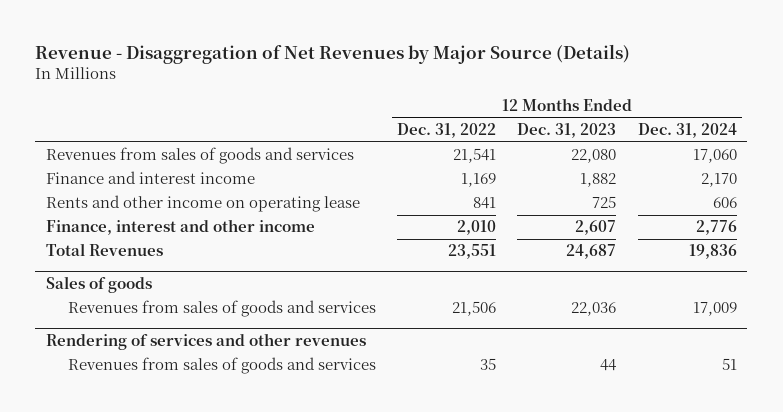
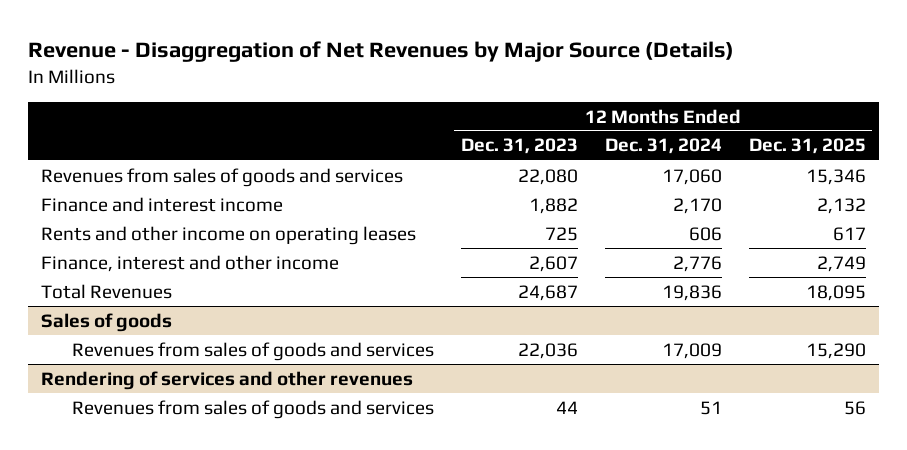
- | 12 Months Ended Dec. 31, 2022 | 12 Months Ended Dec. 31, 2023 | 12 Months Ended Dec. 31, 2024
+ | 12 Months Ended Dec. 31, 2023 | 12 Months Ended Dec. 31, 2024 | 12 Months Ended Dec. 31, 2025
- Rents and other income on operating lease | 841 | 725 | 606
+ Rents and other income on operating leases | 725 | 606 | 617

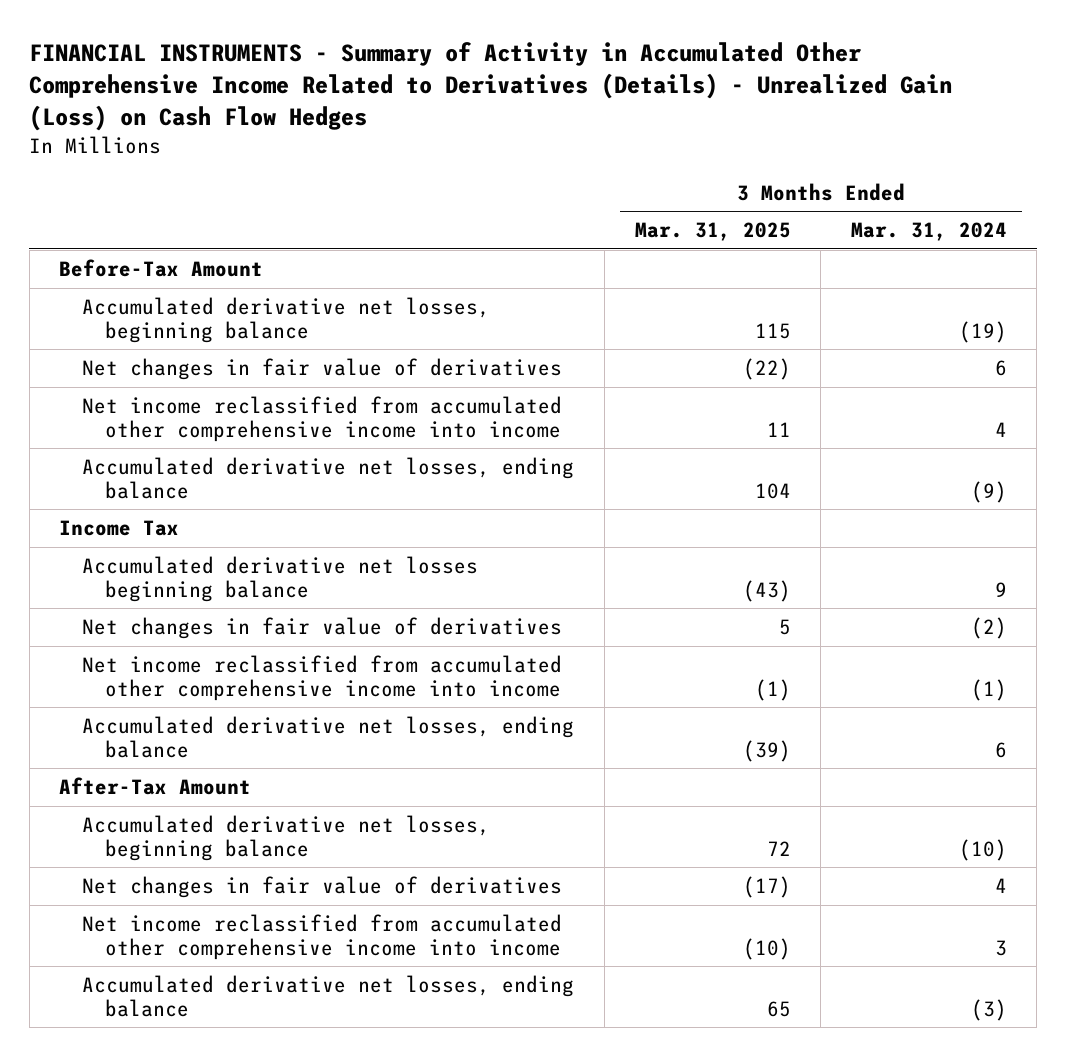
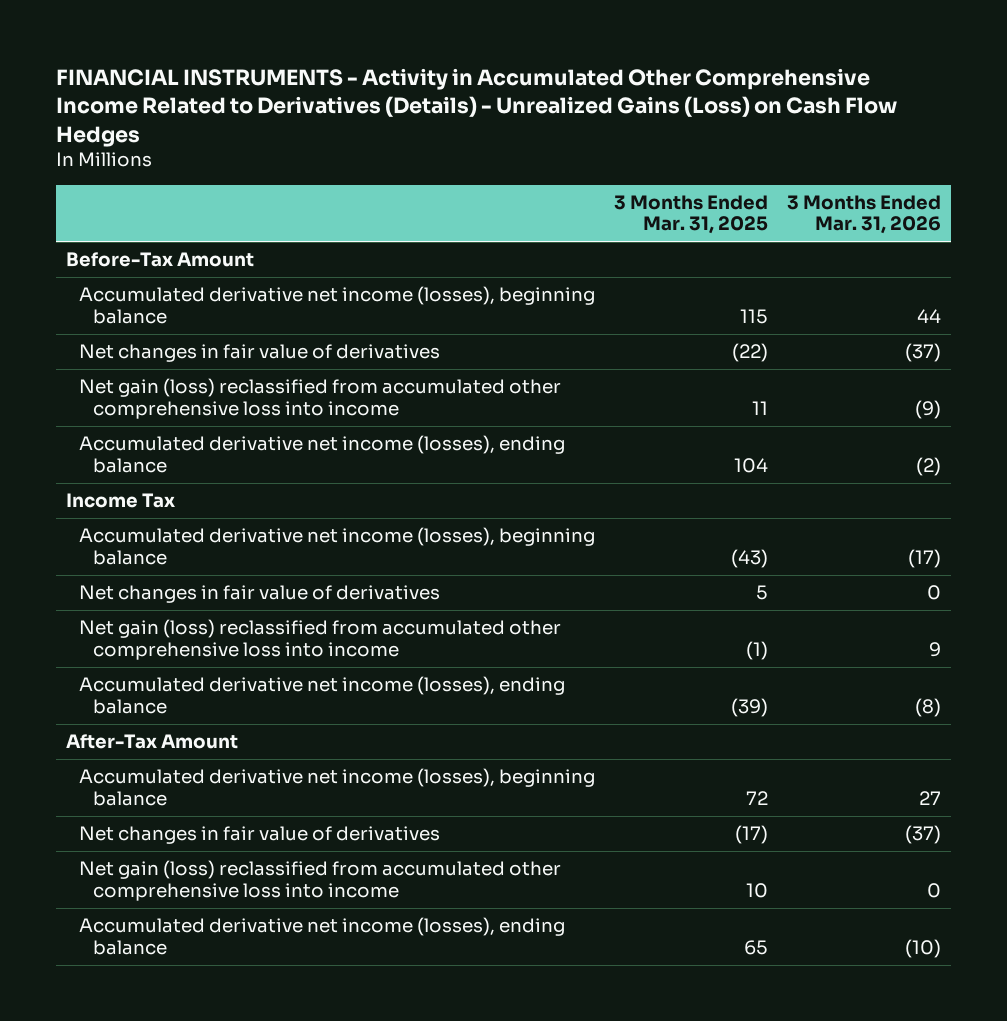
- FINANCIAL INSTRUMENTS - Summary of Activity in Accumulated Other Comprehensive Income Related to Derivatives (Details) - Unrealized Gain (Loss) on Cash Flow Hedges
+ FINANCIAL INSTRUMENTS - Activity in Accumulated Other Comprehensive Income Related to Derivatives (Details) - Unrealized Gains (Loss) on Cash Flow Hedges
- | 3 Months Ended Mar. 31, 2025 | 3 Months Ended Mar. 31, 2024
+ | 3 Months Ended Mar. 31, 2025 | 3 Months Ended Mar. 31, 2026
- Accumulated derivative net losses, beginning balance | 115 | (19)
+ Accumulated derivative net income (losses), beginning balance | 115 | 44
- Net income reclassified from accumulated other comprehensive income into income | 11 | 4
- Accumulated derivative net losses, ending balance | 104 | (9)
+ Net gain (loss) reclassified from accumulated other comprehensive loss into income | 11 | (9)
+ Accumulated derivative net income (losses), ending balance | 104 | (2)
- Accumulated derivative net losses beginning balance | (43) | 9
+ Accumulated derivative net income (losses), beginning balance | (43) | (17)
- Net income reclassified from accumulated other comprehensive income into income | (1) | (1)
- Accumulated derivative net losses, ending balance | (39) | 6
+ Net gain (loss) reclassified from accumulated other comprehensive loss into income | (1) | 9
+ Accumulated derivative net income (losses), ending balance | (39) | (8)
- Accumulated derivative net losses, beginning balance | 72 | (10)
+ Accumulated derivative net income (losses), beginning balance | 72 | 27
- Net income reclassified from accumulated other comprehensive income into income | (10) | 3
- Accumulated derivative net losses, ending balance | 65 | (3)
+ Net gain (loss) reclassified from accumulated other comprehensive loss into income | 10 | 0
+ Accumulated derivative net income (losses), ending balance | 65 | (10)

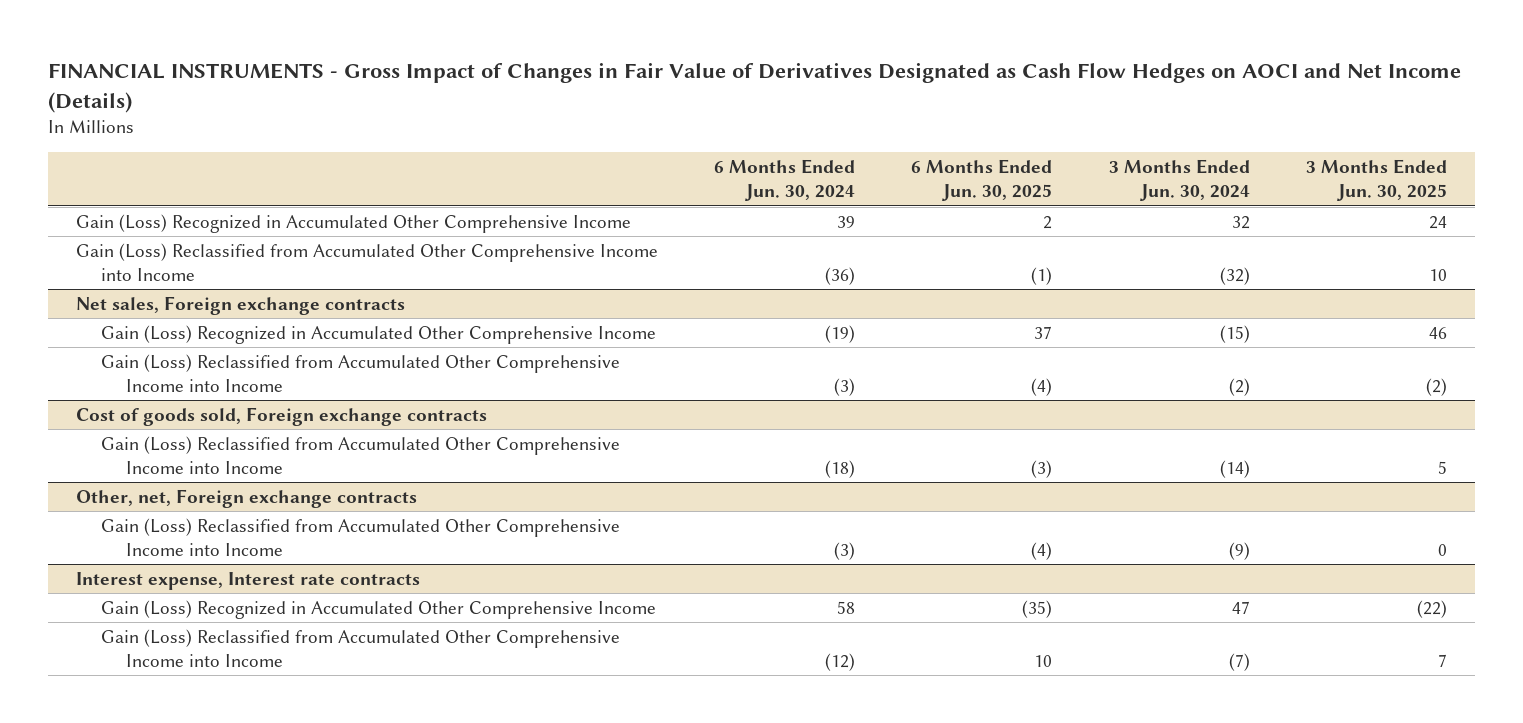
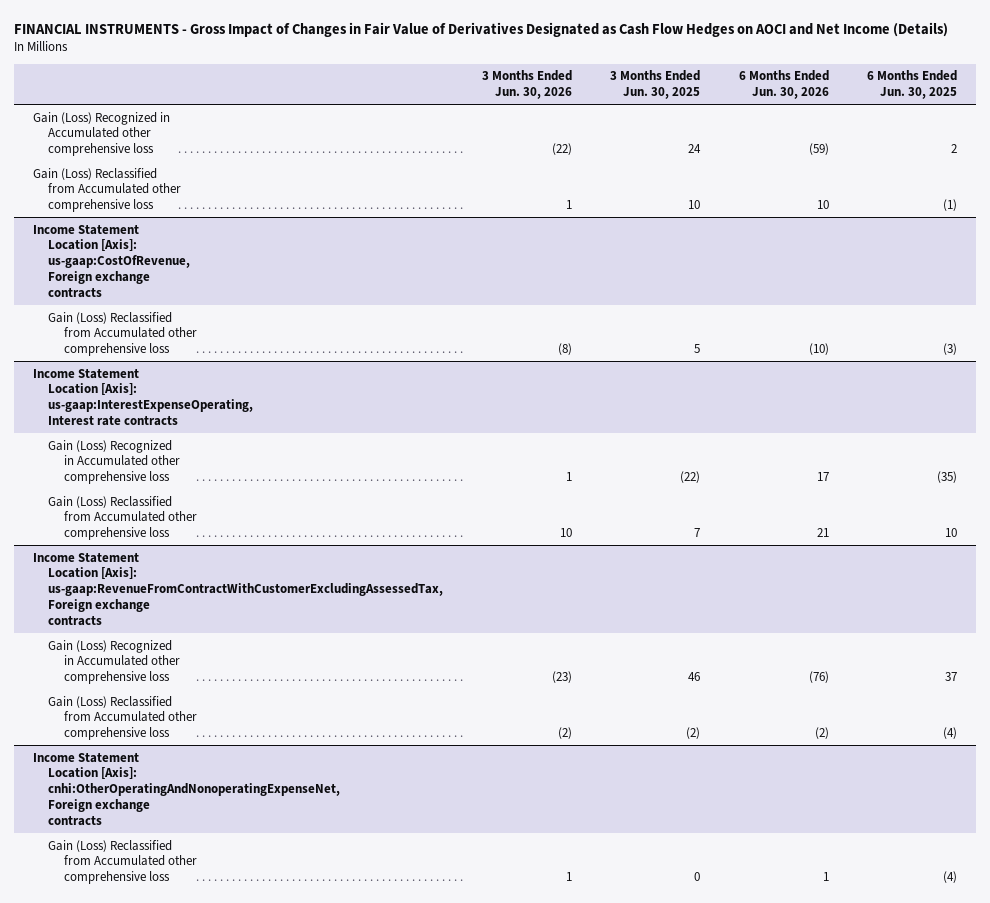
- | 6 Months Ended Jun. 30, 2024 | 6 Months Ended Jun. 30, 2025 | 3 Months Ended Jun. 30, 2024 | 3 Months Ended Jun. 30, 2025
+ | 3 Months Ended Jun. 30, 2026 | 3 Months Ended Jun. 30, 2025 | 6 Months Ended Jun. 30, 2026 | 6 Months Ended Jun. 30, 2025
- Gain (Loss) Recognized in Accumulated Other Comprehensive Income | 39 | 2 | 32 | 24
- Gain (Loss) Reclassified from Accumulated Other Comprehensive Income into Income | (36) | (1) | (32) | 10
- Net sales, Foreign exchange contracts
- Gain (Loss) Recognized in Accumulated Other Comprehensive Income | (19) | 37 | (15) | 46
- Gain (Loss) Reclassified from Accumulated Other Comprehensive Income into Income | (3) | (4) | (2) | (2)
- Cost of goods sold, Foreign exchange contracts
- Gain (Loss) Reclassified from Accumulated Other Comprehensive Income into Income | (18) | (3) | (14) | 5
- Other, net, Foreign exchange contracts
- Gain (Loss) Reclassified from Accumulated Other Comprehensive Income into Income | (3) | (4) | (9) | 0
- Interest expense, Interest rate contracts
- Gain (Loss) Recognized in Accumulated Other Comprehensive Income | 58 | (35) | 47 | (22)
- Gain (Loss) Reclassified from Accumulated Other Comprehensive Income into Income | (12) | 10 | (7) | 7
+ Gain (Loss) Recognized in Accumulated other comprehensive loss | (22) | 24 | (59) | 2
+ Gain (Loss) Reclassified from Accumulated other comprehensive loss | 1 | 10 | 10 | (1)
+ Income Statement Location [Axis]: us-gaap:CostOfRevenue, Foreign exchange contracts
+ Gain (Loss) Reclassified from Accumulated other comprehensive loss | (8) | 5 | (10) | (3)
+ Income Statement Location [Axis]: us-gaap:InterestExpenseOperating, Interest rate contracts
+ Gain (Loss) Recognized in Accumulated other comprehensive loss | 1 | (22) | 17 | (35)
+ Gain (Loss) Reclassified from Accumulated other comprehensive loss | 10 | 7 | 21 | 10
+ Income Statement Location [Axis]: us-gaap:RevenueFromContractWithCustomerExcludingAssessedTax, Foreign exchange contracts
+ Gain (Loss) Recognized in Accumulated other comprehensive loss | (23) | 46 | (76) | 37
+ Gain (Loss) Reclassified from Accumulated other comprehensive loss | (2) | (2) | (2) | (4)
+ Income Statement Location [Axis]: cnhi:OtherOperatingAndNonoperatingExpenseNet, Foreign exchange contracts
+ Gain (Loss) Reclassified from Accumulated other comprehensive loss | 1 | 0 | 1 | (4)

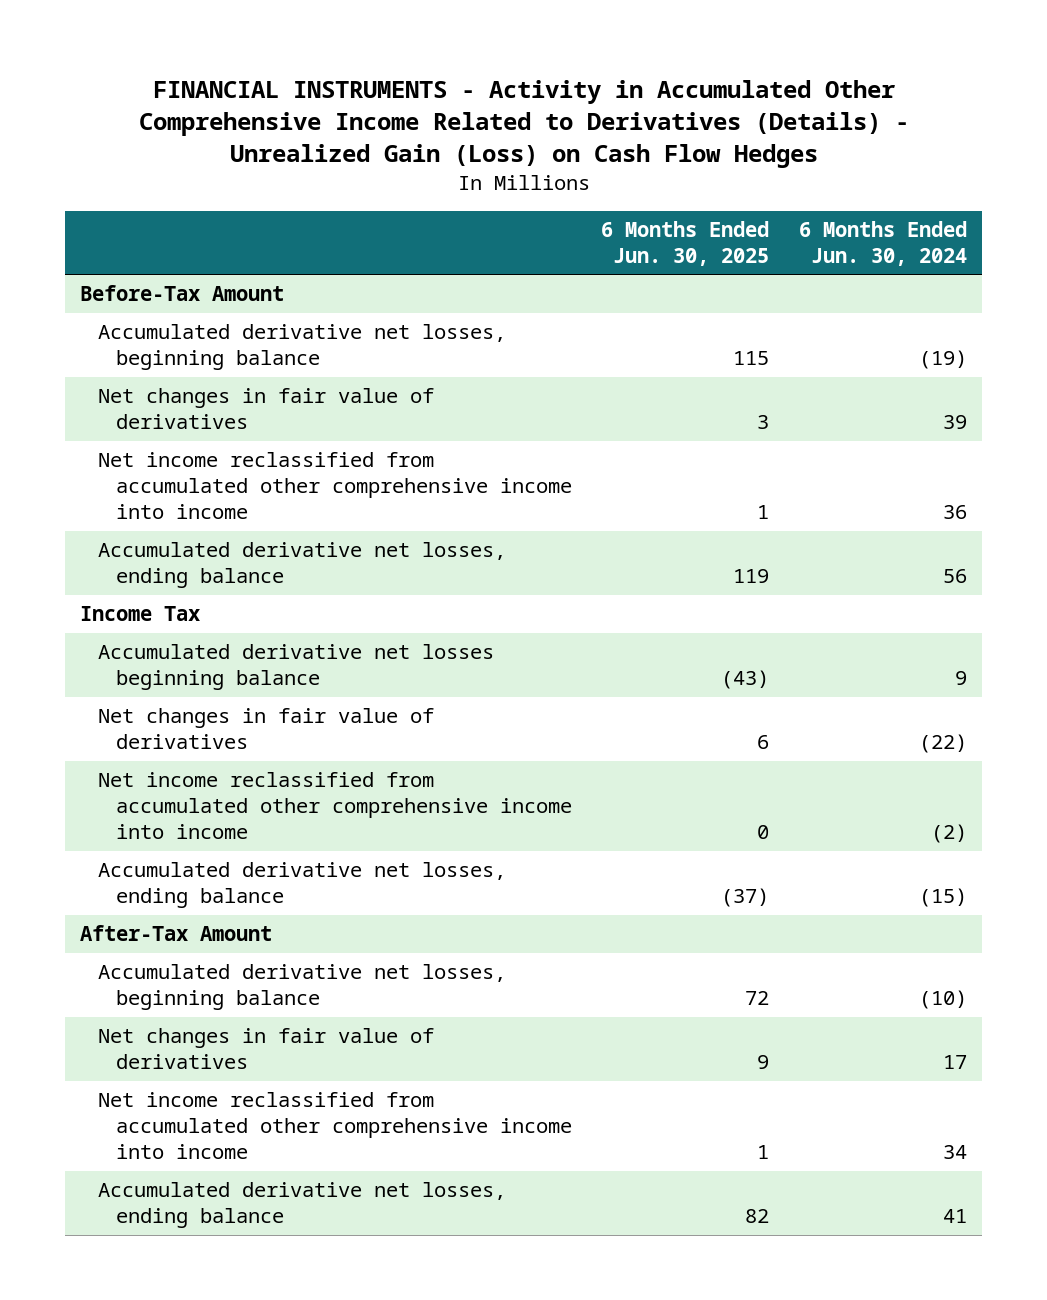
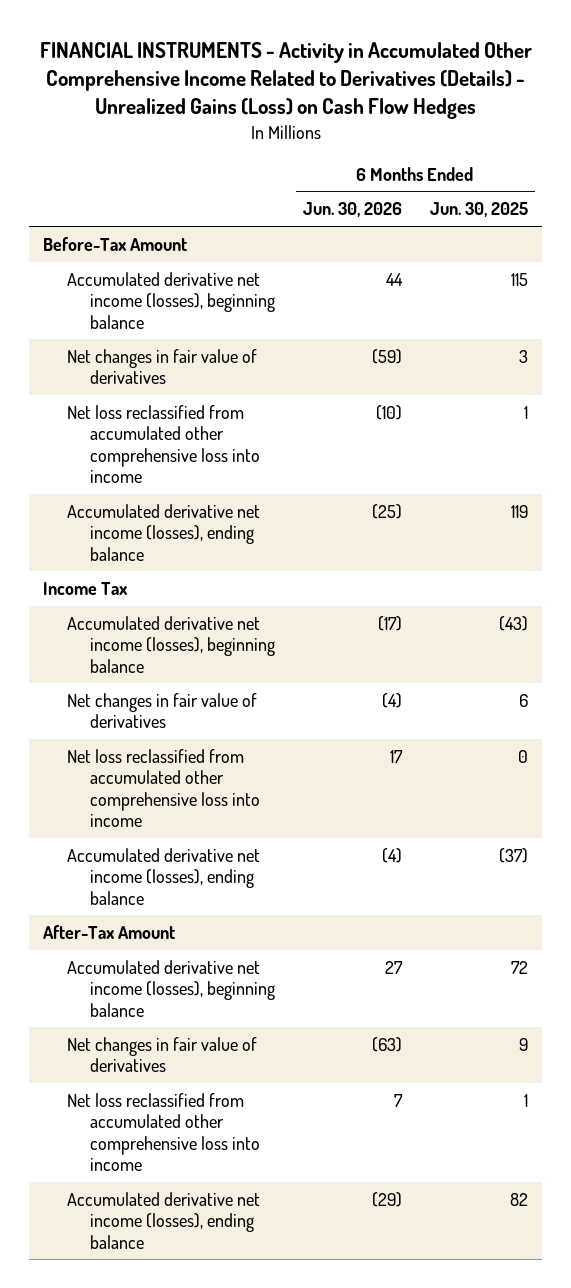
- FINANCIAL INSTRUMENTS - Activity in Accumulated Other Comprehensive Income Related to Derivatives (Details) - Unrealized Gain (Loss) on Cash Flow Hedges
+ FINANCIAL INSTRUMENTS - Activity in Accumulated Other Comprehensive Income Related to Derivatives (Details) - Unrealized Gains (Loss) on Cash Flow Hedges
- | 6 Months Ended Jun. 30, 2025 | 6 Months Ended Jun. 30, 2024
+ | 6 Months Ended Jun. 30, 2026 | 6 Months Ended Jun. 30, 2025
- Accumulated derivative net losses, beginning balance | 115 | (19)
+ Accumulated derivative net income (losses), beginning balance | 44 | 115
- Net income reclassified from accumulated other comprehensive income into income | 1 | 36
- Accumulated derivative net losses, ending balance | 119 | 56
+ Net loss reclassified from accumulated other comprehensive loss into income | (10) | 1
+ Accumulated derivative net income (losses), ending balance | (25) | 119
- Accumulated derivative net losses beginning balance | (43) | 9
+ Accumulated derivative net income (losses), beginning balance | (17) | (43)
- Net income reclassified from accumulated other comprehensive income into income | 0 | (2)
- Accumulated derivative net losses, ending balance | (37) | (15)
+ Net loss reclassified from accumulated other comprehensive loss into income | 17 | 0
+ Accumulated derivative net income (losses), ending balance | (4) | (37)
- Accumulated derivative net losses, beginning balance | 72 | (10)
+ Accumulated derivative net income (losses), beginning balance | 27 | 72
- Net income reclassified from accumulated other comprehensive income into income | 1 | 34
- Accumulated derivative net losses, ending balance | 82 | 41
+ Net loss reclassified from accumulated other comprehensive loss into income | 7 | 1
+ Accumulated derivative net income (losses), ending balance | (29) | 82

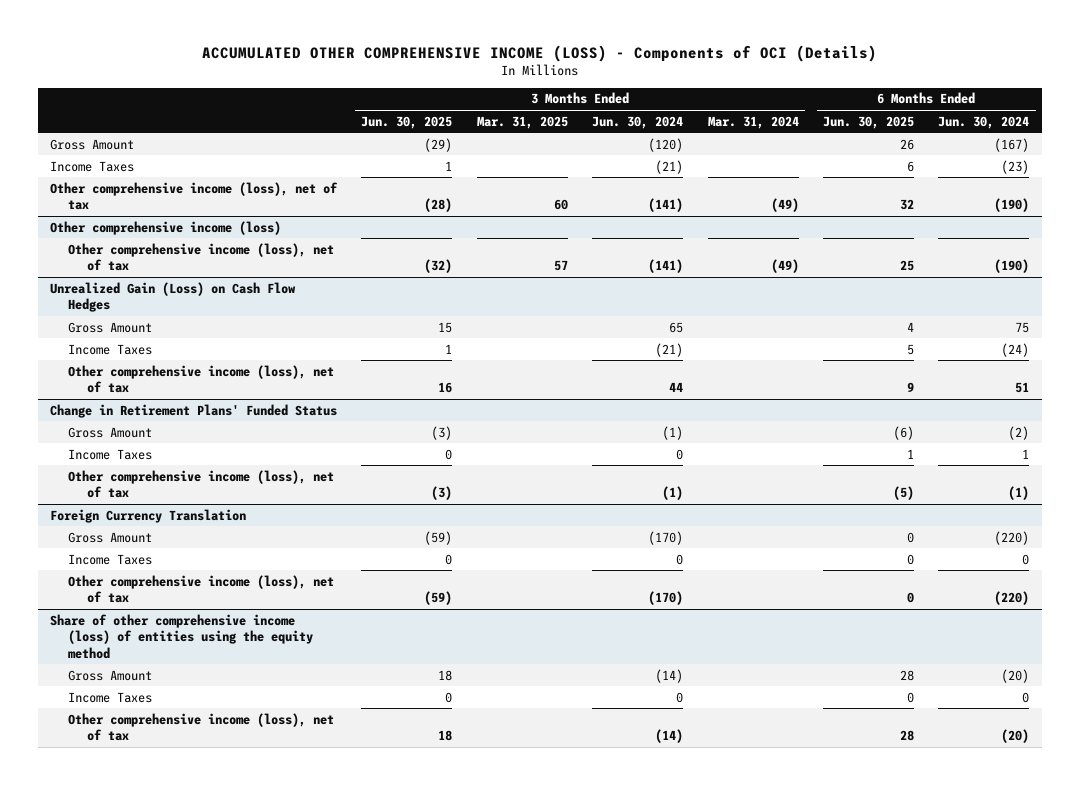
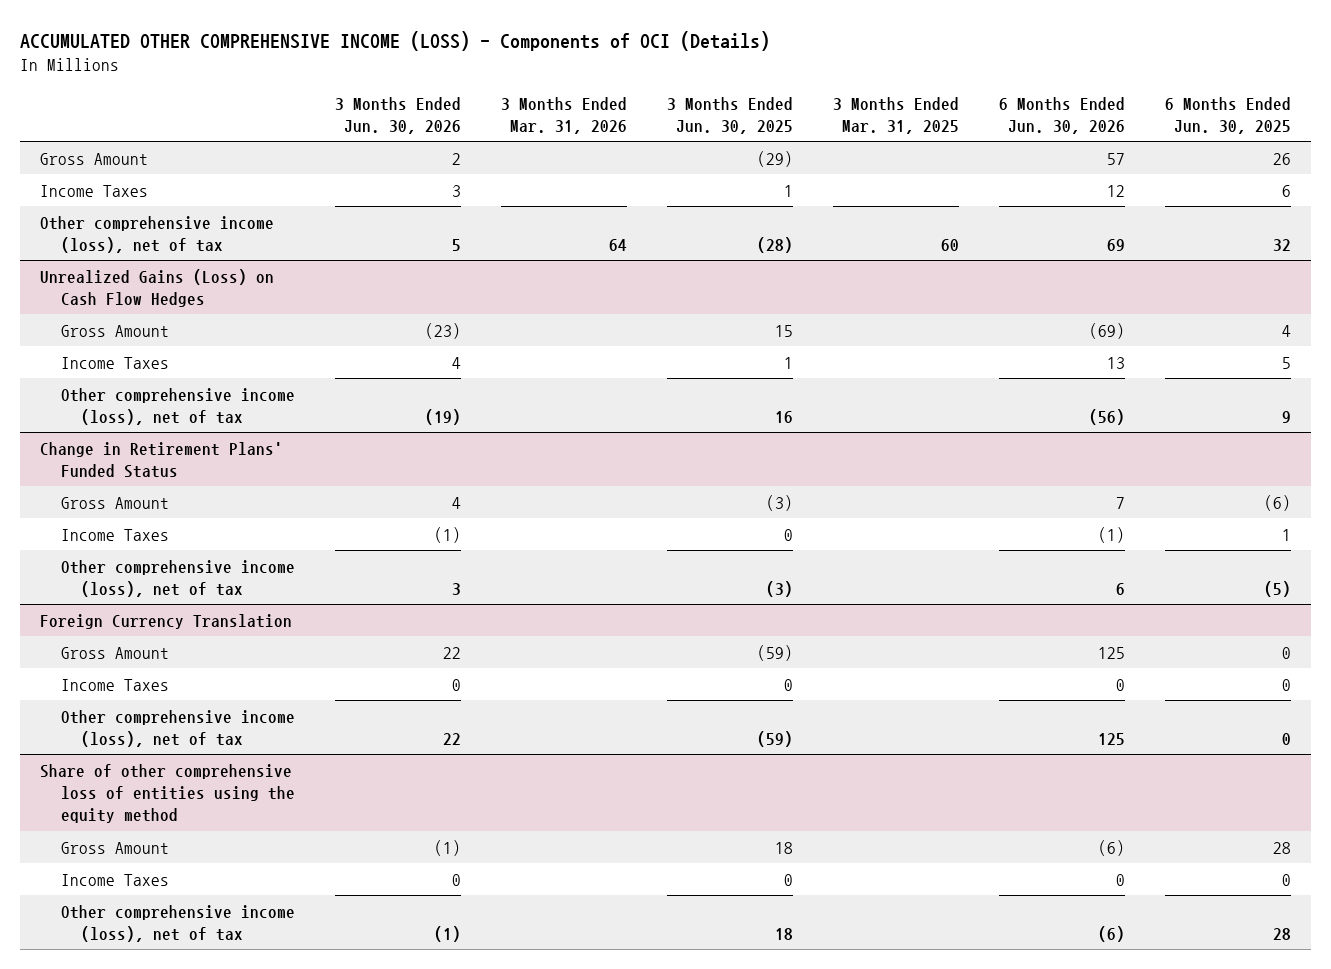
- | 3 Months Ended Jun. 30, 2025 | 3 Months Ended Mar. 31, 2025 | 3 Months Ended Jun. 30, 2024 | 3 Months Ended Mar. 31, 2024 | 6 Months Ended Jun. 30, 2025 | 6 Months Ended Jun. 30, 2024
+ | 3 Months Ended Jun. 30, 2026 | 3 Months Ended Mar. 31, 2026 | 3 Months Ended Jun. 30, 2025 | 3 Months Ended Mar. 31, 2025 | 6 Months Ended Jun. 30, 2026 | 6 Months Ended Jun. 30, 2025
- Other comprehensive income (loss)
- Other comprehensive income (loss), net of tax | (32) | 57 | (141) | (49) | 25 | (190)
- Unrealized Gain (Loss) on Cash Flow Hedges
+ Unrealized Gains (Loss) on Cash Flow Hedges
- Share of other comprehensive income (loss) of entities using the equity method
+ Share of other comprehensive loss of entities using the equity method

